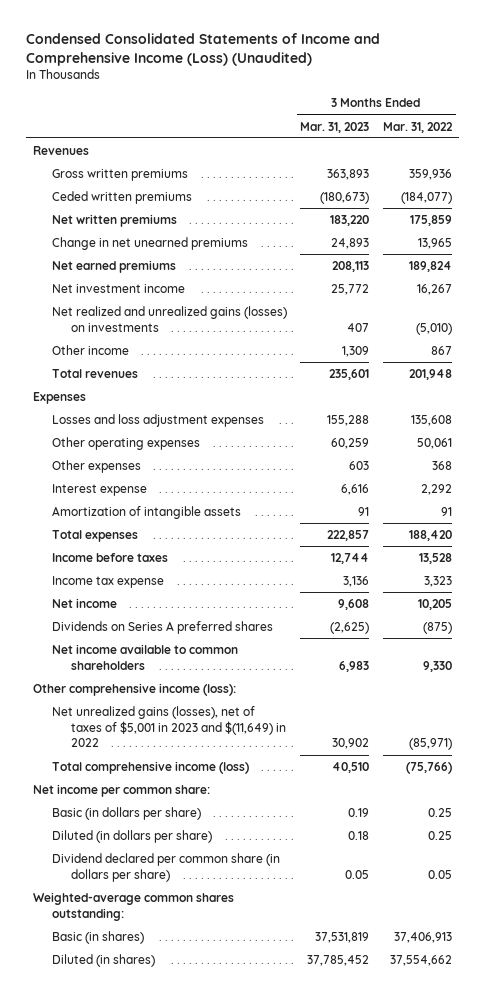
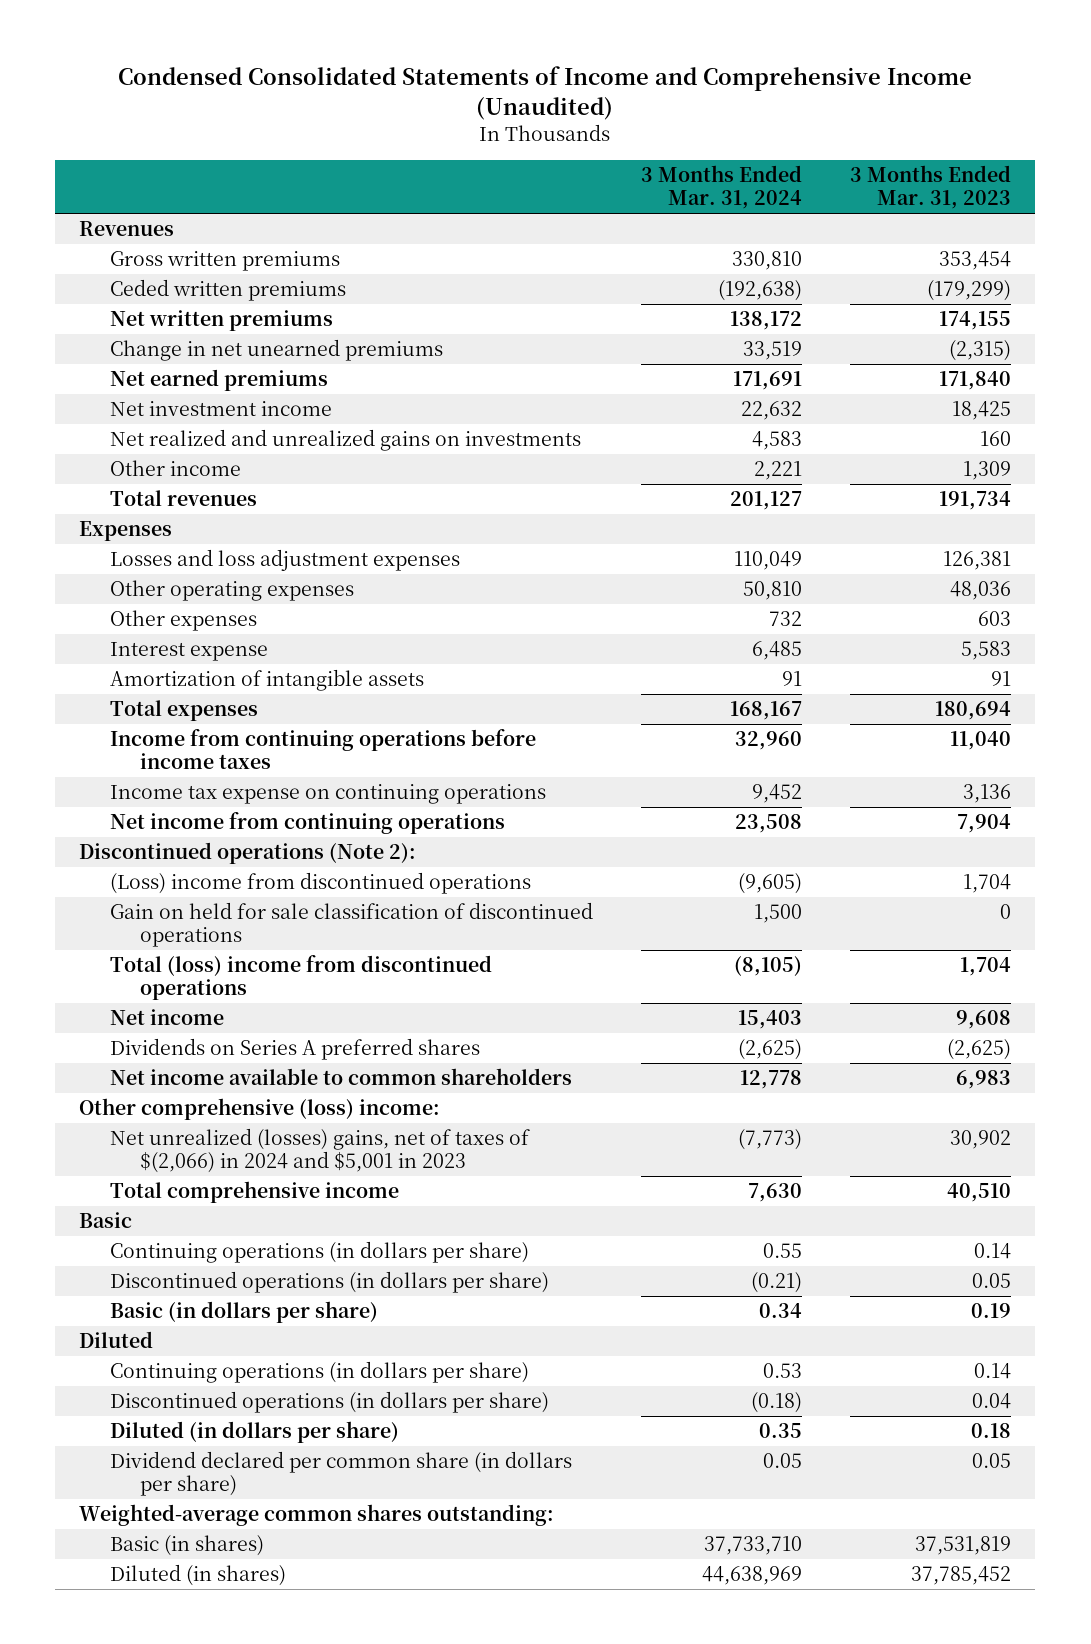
- Condensed Consolidated Statements of Income and Comprehensive Income (Loss) (Unaudited)
+ Condensed Consolidated Statements of Income and Comprehensive Income (Unaudited)
- | 3 Months Ended Mar. 31, 2023 | 3 Months Ended Mar. 31, 2022
+ | 3 Months Ended Mar. 31, 2024 | 3 Months Ended Mar. 31, 2023
- Gross written premiums | 363,893 | 359,936
- Ceded written premiums | (180,673) | (184,077)
- Net written premiums | 183,220 | 175,859
- Change in net unearned premiums | 24,893 | 13,965
- Net earned premiums | 208,113 | 189,824
- Net investment income | 25,772 | 16,267
- Net realized and unrealized gains (losses) on investments | 407 | (5,010)
+ Gross written premiums | 330,810 | 353,454
+ Ceded written premiums | (192,638) | (179,299)
+ Net written premiums | 138,172 | 174,155
+ Change in net unearned premiums | 33,519 | (2,315)
+ Net earned premiums | 171,691 | 171,840
+ Net investment income | 22,632 | 18,425
+ Net realized and unrealized gains on investments | 4,583 | 160
- Total revenues | 235,601 | 201,948
+ Total revenues | 201,127 | 191,734
- Losses and loss adjustment expenses | 155,288 | 135,608
- Other operating expenses | 60,259 | 50,061
+ Losses and loss adjustment expenses | 110,049 | 126,381
+ Other operating expenses | 50,810 | 48,036
- Interest expense | 6,616 | 2,292
+ Interest expense | 6,485 | 5,583
- Total expenses | 222,857 | 188,420
- Income before taxes | 12,744 | 13,528
- Income tax expense | 3,136 | 3,323
+ Total expenses | 168,167 | 180,694
+ Income from continuing operations before income taxes | 32,960 | 11,040
+ Income tax expense on continuing operations | 9,452 | 3,136
+ Net income from continuing operations | 23,508 | 7,904
+ Discontinued operations (Note 2):
+ (Loss) income from discontinued operations | (9,605) | 1,704
+ Gain on held for sale classification of discontinued operations | 1,500 | 0
+ Total (loss) income from discontinued operations | (8,105) | 1,704
- Other comprehensive income (loss):
- Net unrealized gains (losses), net of taxes of $5,001 in 2023 and $(11,649) in 2022 | 30,902 | (85,971)
- Total comprehensive income (loss) | 40,510 | (75,766)
- Net income per common share:
+ Other comprehensive (loss) income:
+ Net unrealized (losses) gains, net of taxes of $(2,066) in 2024 and $5,001 in 2023 | (7,773) | 30,902
+ Total comprehensive income | 7,630 | 40,510
+ Basic
+ Continuing operations (in dollars per share) | 0.55 | 0.14
+ Discontinued operations (in dollars per share) | (0.21) | 0.05
+ Diluted
+ Continuing operations (in dollars per share) | 0.53 | 0.14
+ Discontinued operations (in dollars per share) | (0.18) | 0.04

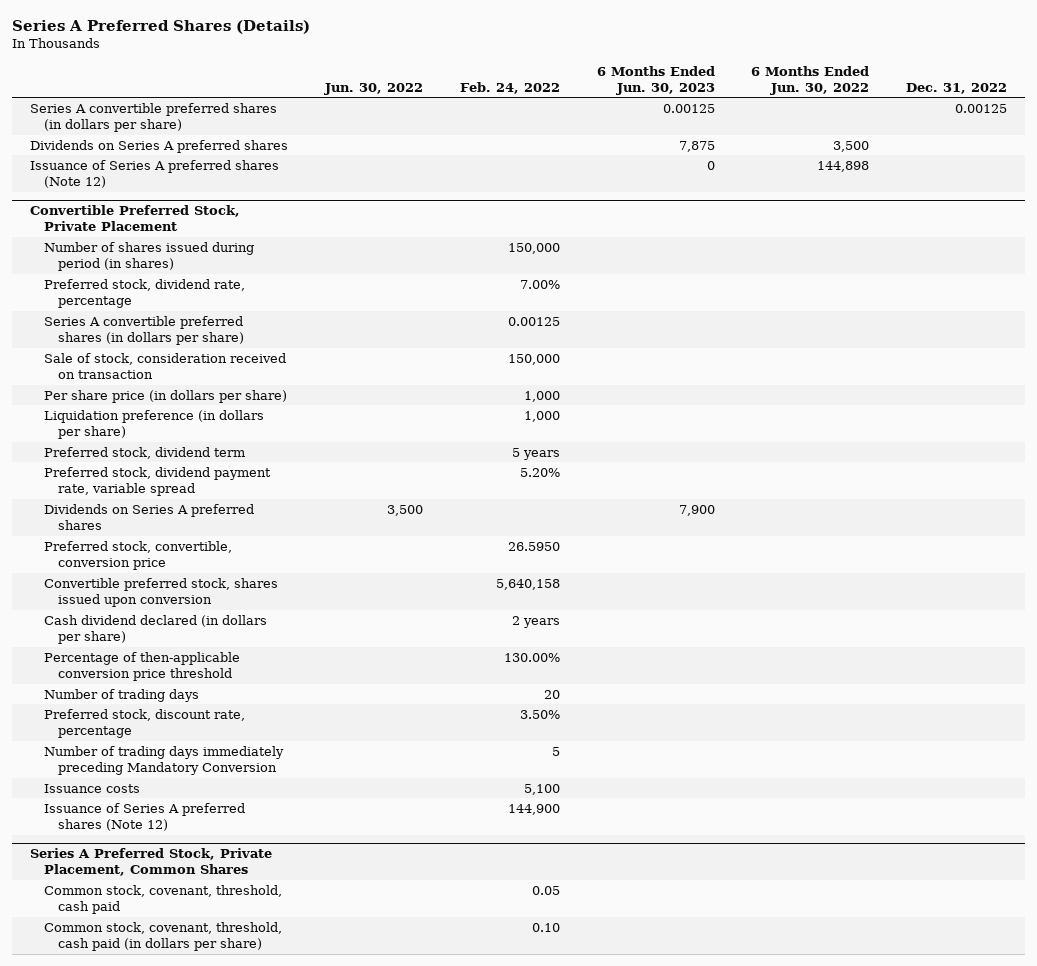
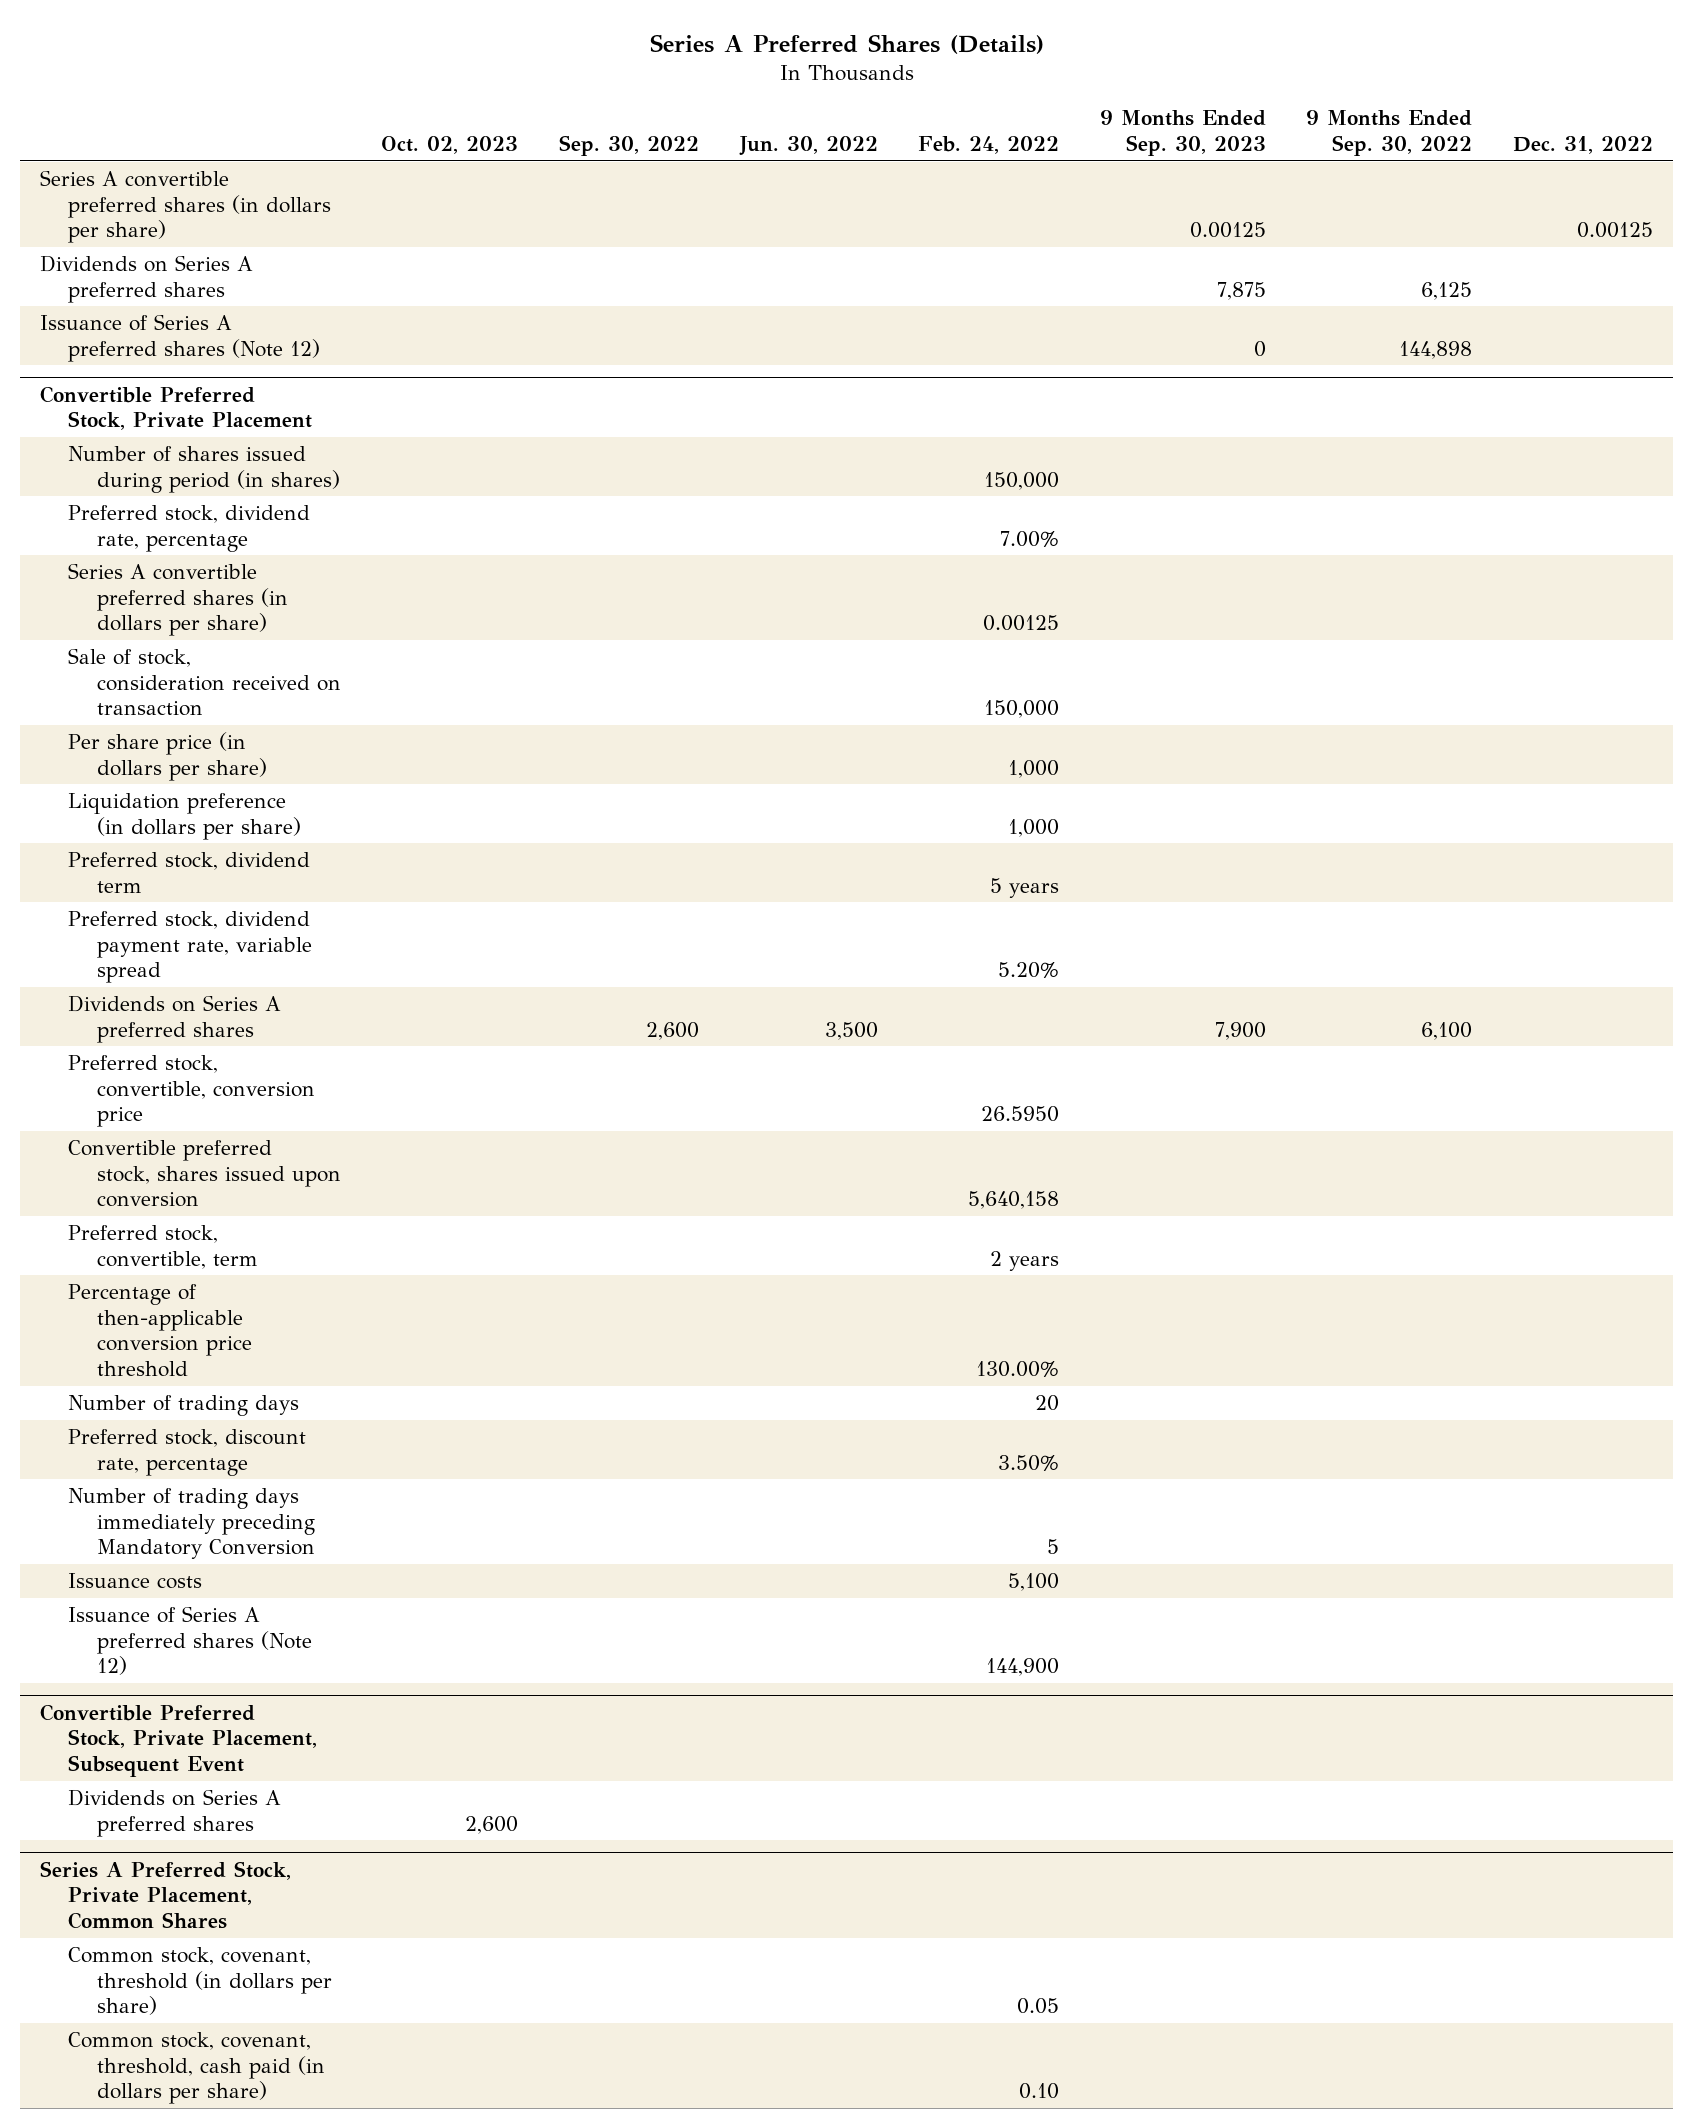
- | Jun. 30, 2022 | Feb. 24, 2022 | 6 Months Ended Jun. 30, 2023 | 6 Months Ended Jun. 30, 2022 | Dec. 31, 2022
+ | Oct. 02, 2023 | Sep. 30, 2022 | Jun. 30, 2022 | Feb. 24, 2022 | 9 Months Ended Sep. 30, 2023 | 9 Months Ended Sep. 30, 2022 | Dec. 31, 2022
@ Convertible Preferred Stock, Private Placement
- Cash dividend declared (in dollars per share) | | 2 years | | |
+ Preferred stock, convertible, term | | | | 2 years | | |
+ Convertible Preferred Stock, Private Placement, Subsequent Event
+ Dividends on Series A preferred shares | 2,600 | | | | | |
@ Series A Preferred Stock, Private Placement, Common Shares
- Common stock, covenant, threshold, cash paid | | 0.05 | | |
+ Common stock, covenant, threshold (in dollars per share) | | | | 0.05 | | |

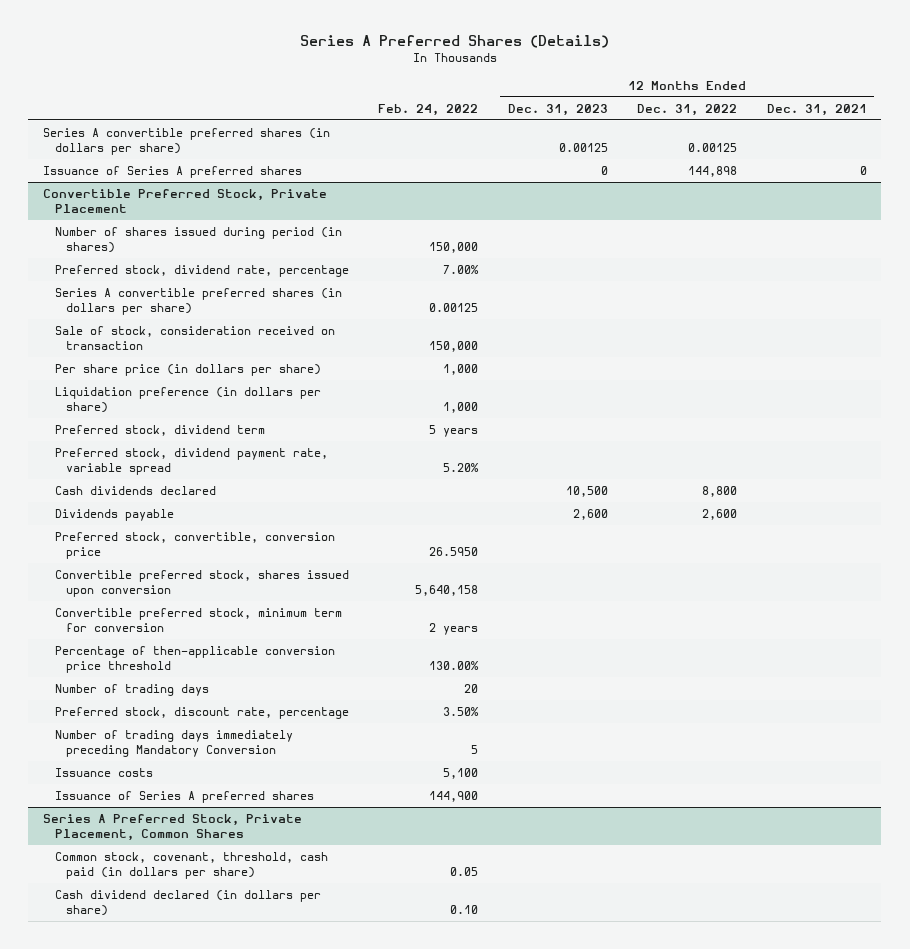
- | Oct. 02, 2023 | Sep. 30, 2022 | Jun. 30, 2022 | Feb. 24, 2022 | 9 Months Ended Sep. 30, 2023 | 9 Months Ended Sep. 30, 2022 | Dec. 31, 2022
+ | Feb. 24, 2022 | 12 Months Ended Dec. 31, 2023 | 12 Months Ended Dec. 31, 2022 | 12 Months Ended Dec. 31, 2021
- Dividends on Series A preferred shares | | | | | 7,875 | 6,125 |
- Issuance of Series A preferred shares (Note 12) | | | | | 0 | 144,898 |
+ Issuance of Series A preferred shares | | 0 | 144,898 | 0
@ Convertible Preferred Stock, Private Placement
- Dividends on Series A preferred shares | | 2,600 | 3,500 | | 7,900 | 6,100 |
+ Cash dividends declared | | 10,500 | 8,800 |
+ Dividends payable | | 2,600 | 2,600 |
- Preferred stock, convertible, term | | | | 2 years | | |
+ Convertible preferred stock, minimum term for conversion | 2 years | | |
- Issuance of Series A preferred shares (Note 12) | | | | 144,900 | | |
- Convertible Preferred Stock, Private Placement, Subsequent Event
- Dividends on Series A preferred shares | 2,600 | | | | | |
@ Convertible Preferred Stock, Private Placement
+ Issuance of Series A preferred shares | 144,900 | | |
@ Series A Preferred Stock, Private Placement, Common Shares
- Common stock, covenant, threshold (in dollars per share) | | | | 0.05 | | |
- Common stock, covenant, threshold, cash paid (in dollars per share) | | | | 0.10 | | |
+ Common stock, covenant, threshold, cash paid (in dollars per share) | 0.05 | | |
+ Cash dividend declared (in dollars per share) | 0.10 | | |

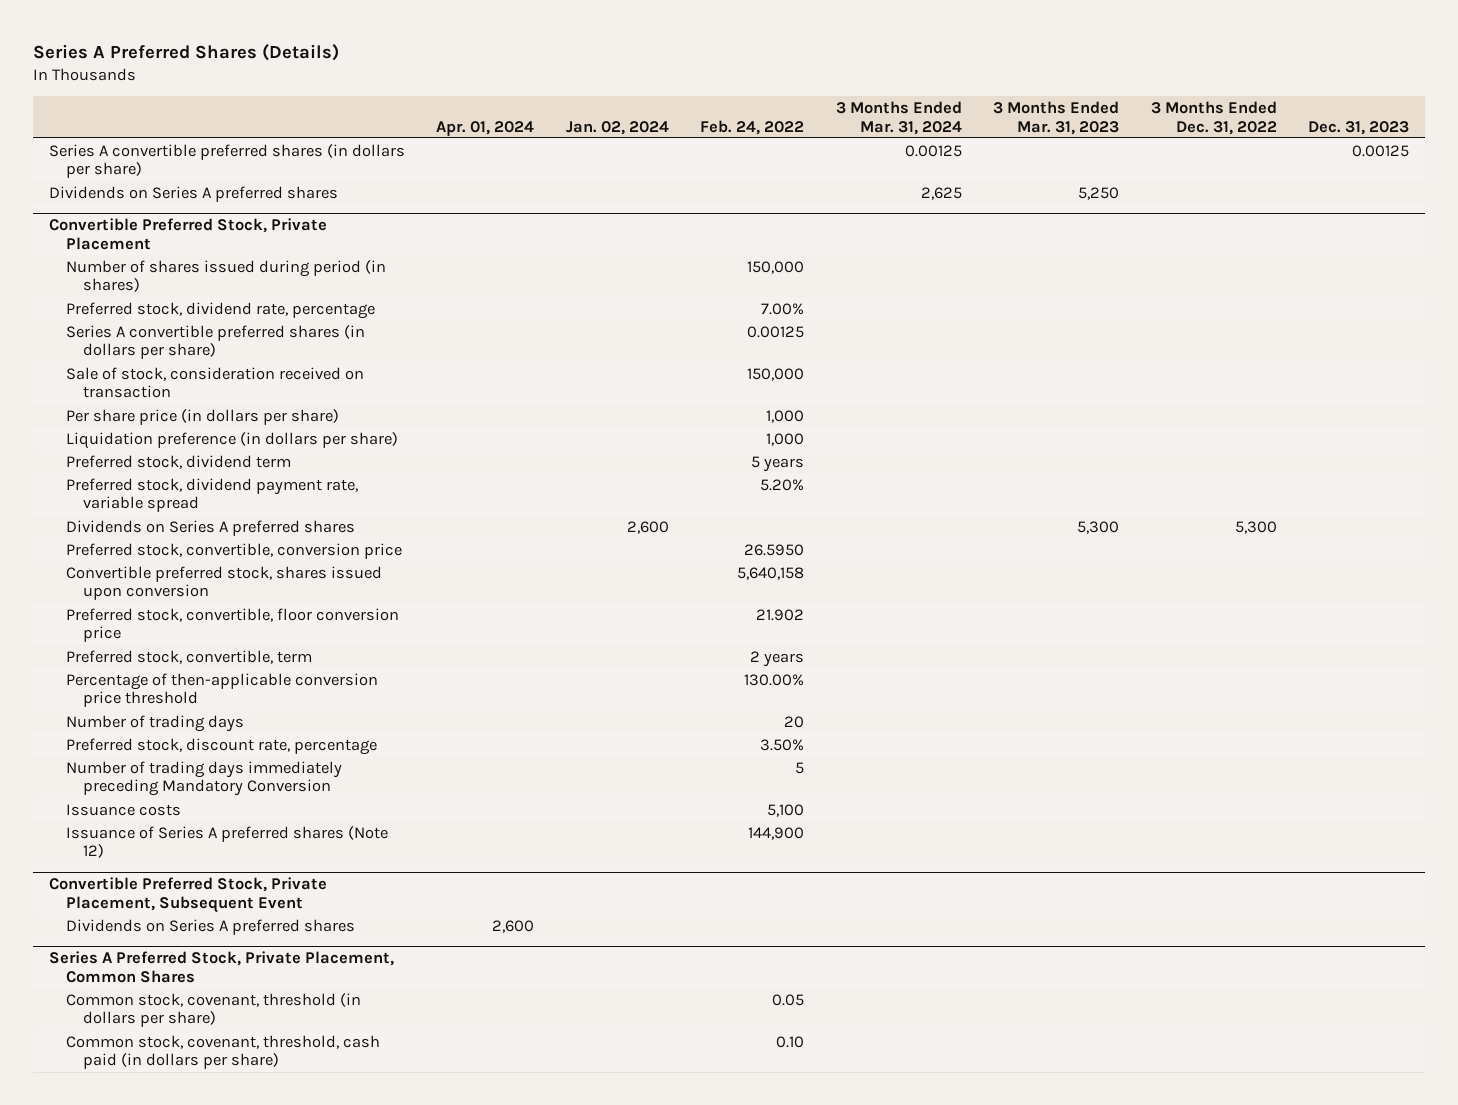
- | Feb. 24, 2022 | 12 Months Ended Dec. 31, 2023 | 12 Months Ended Dec. 31, 2022 | 12 Months Ended Dec. 31, 2021
+ | Apr. 01, 2024 | Jan. 02, 2024 | Feb. 24, 2022 | 3 Months Ended Mar. 31, 2024 | 3 Months Ended Mar. 31, 2023 | 3 Months Ended Dec. 31, 2022 | Dec. 31, 2023
- Issuance of Series A preferred shares | | 0 | 144,898 | 0
+ Dividends on Series A preferred shares | | | | 2,625 | 5,250 | |
@ Convertible Preferred Stock, Private Placement
- Cash dividends declared | | 10,500 | 8,800 |
- Dividends payable | | 2,600 | 2,600 |
+ Dividends on Series A preferred shares | | 2,600 | | | 5,300 | 5,300 |
- Convertible preferred stock, minimum term for conversion | 2 years | | |
+ Preferred stock, convertible, floor conversion price | | | 21.902 | | | |
+ Preferred stock, convertible, term | | | 2 years | | | |
- Issuance of Series A preferred shares | 144,900 | | |
+ Issuance of Series A preferred shares (Note 12) | | | 144,900 | | | |
+ Convertible Preferred Stock, Private Placement, Subsequent Event
+ Dividends on Series A preferred shares | 2,600 | | | | | |
@ Series A Preferred Stock, Private Placement, Common Shares
- Common stock, covenant, threshold, cash paid (in dollars per share) | 0.05 | | |
- Cash dividend declared (in dollars per share) | 0.10 | | |
+ Common stock, covenant, threshold (in dollars per share) | | | 0.05 | | | |
+ Common stock, covenant, threshold, cash paid (in dollars per share) | | | 0.10 | | | |

